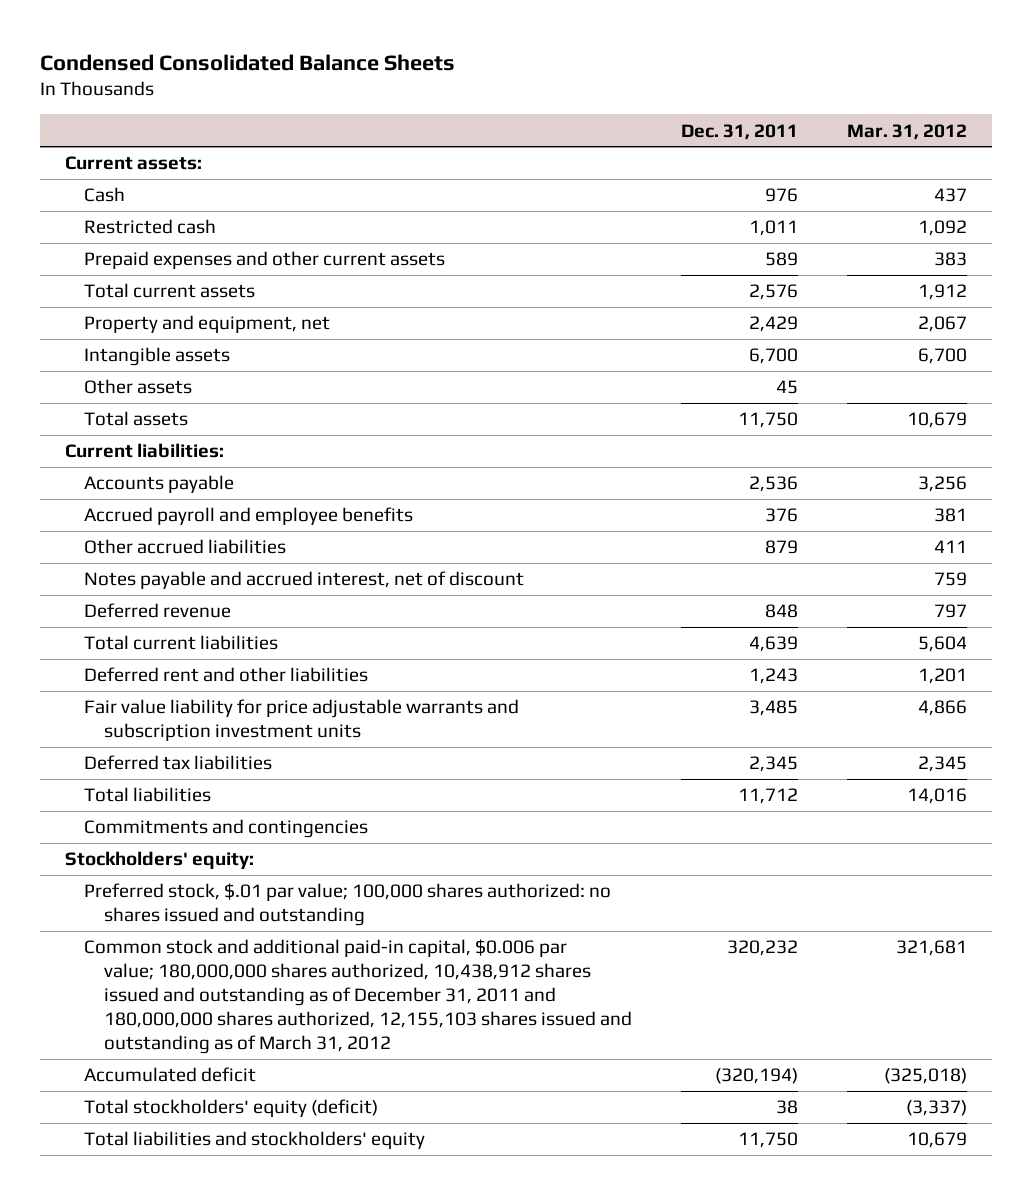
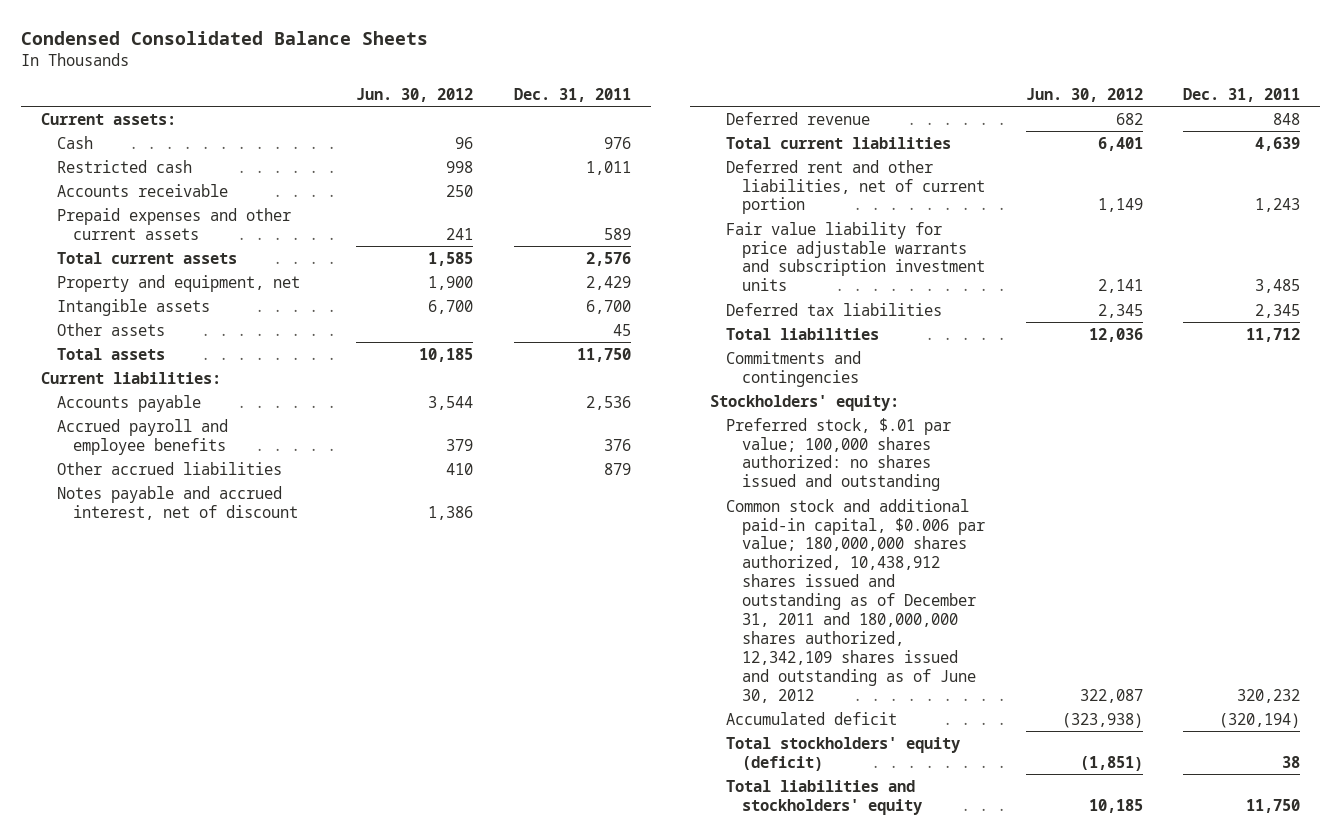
- | Dec. 31, 2011 | Mar. 31, 2012
+ | Jun. 30, 2012 | Dec. 31, 2011
+ Accounts receivable | 250 |
- Deferred rent and other liabilities | 1,243 | 1,201
+ Deferred rent and other liabilities, net of current portion | 1,149 | 1,243
- Common stock and additional paid-in capital, $0.006 par value; 180,000,000 shares authorized, 10,438,912 shares issued and outstanding as of December 31, 2011 and 180,000,000 shares authorized, 12,155,103 shares issued and outstanding as of March 31, 2012 | 320,232 | 321,681
+ Common stock and additional paid-in capital, $0.006 par value; 180,000,000 shares authorized, 10,438,912 shares issued and outstanding as of December 31, 2011 and 180,000,000 shares authorized, 12,342,109 shares issued and outstanding as of June 30, 2012 | 322,087 | 320,232

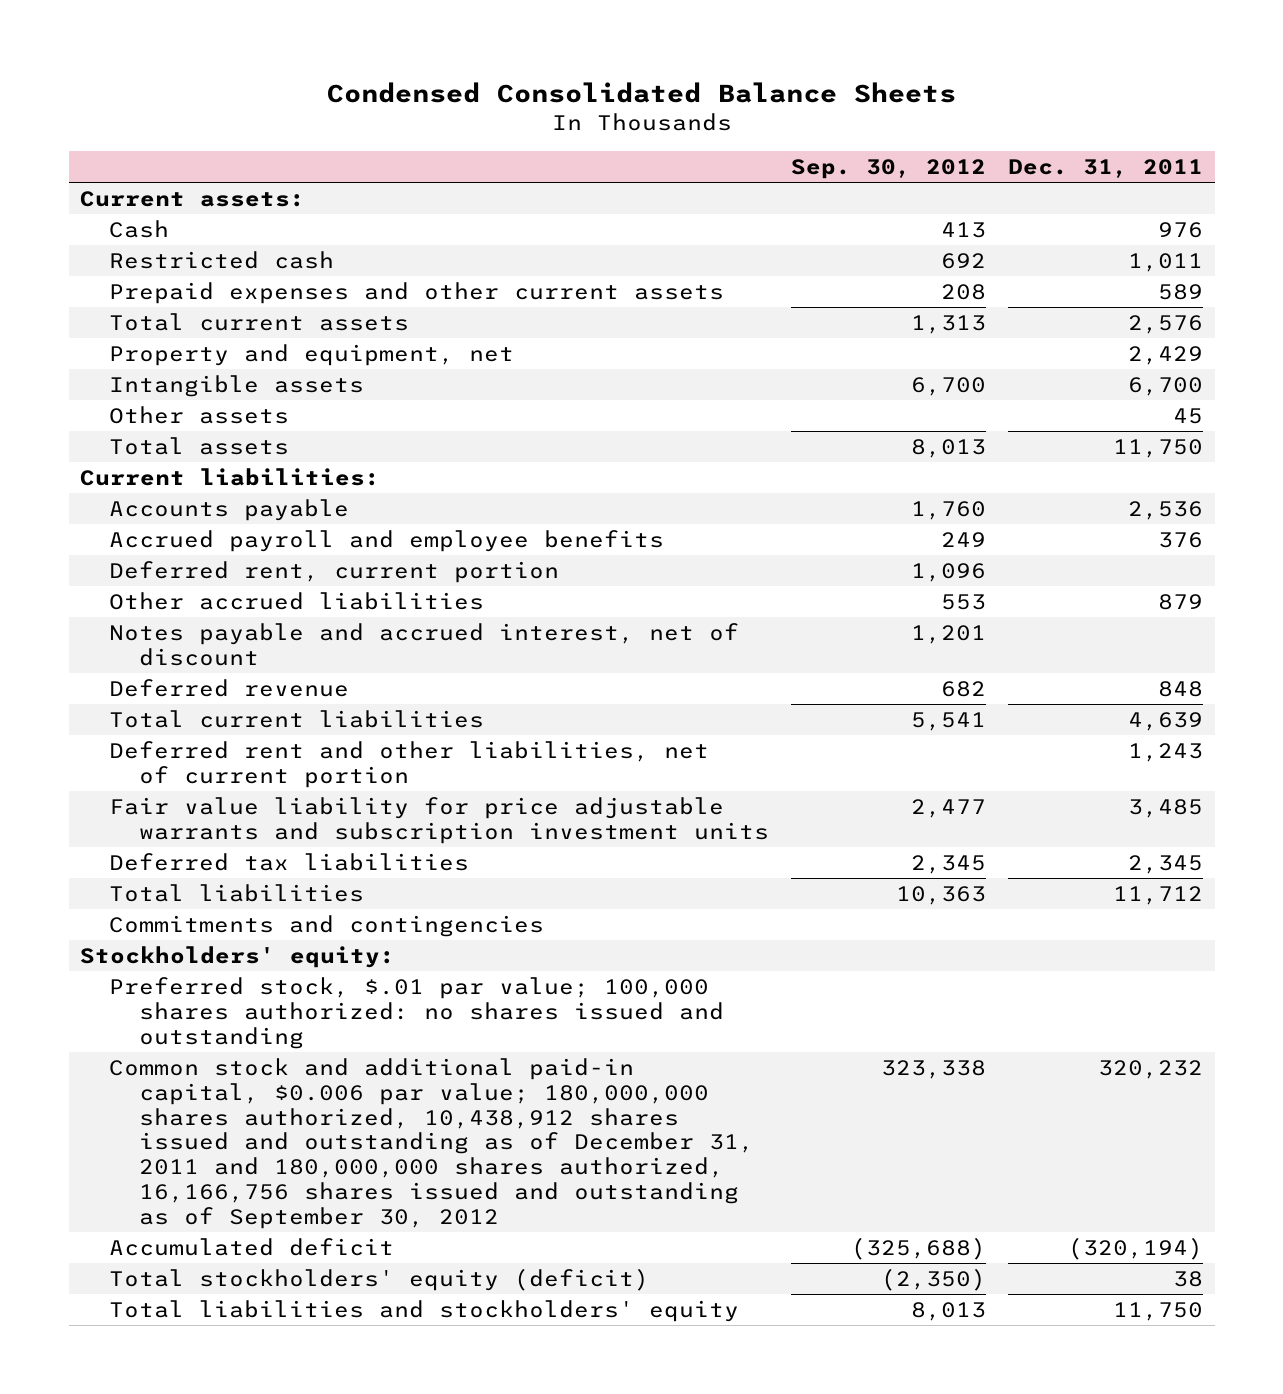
- | Jun. 30, 2012 | Dec. 31, 2011
+ | Sep. 30, 2012 | Dec. 31, 2011
- Accounts receivable | 250 |
+ Deferred rent, current portion | 1,096 |
- Common stock and additional paid-in capital, $0.006 par value; 180,000,000 shares authorized, 10,438,912 shares issued and outstanding as of December 31, 2011 and 180,000,000 shares authorized, 12,342,109 shares issued and outstanding as of June 30, 2012 | 322,087 | 320,232
+ Common stock and additional paid-in capital, $0.006 par value; 180,000,000 shares authorized, 10,438,912 shares issued and outstanding as of December 31, 2011 and 180,000,000 shares authorized, 16,166,756 shares issued and outstanding as of September 30, 2012 | 323,338 | 320,232

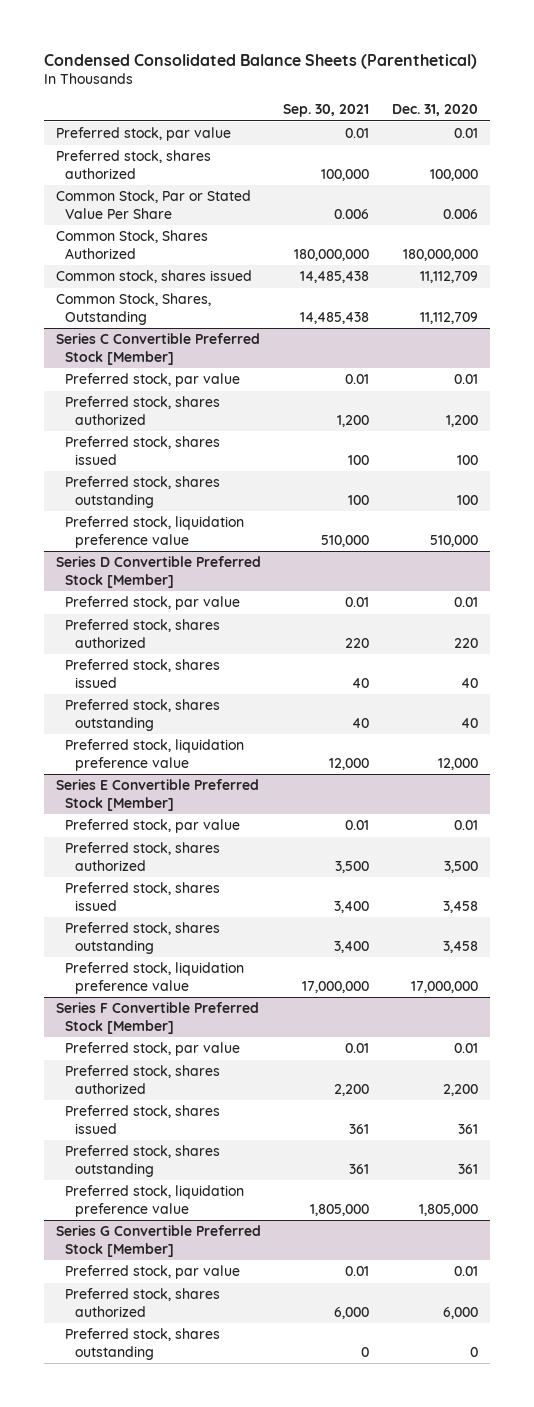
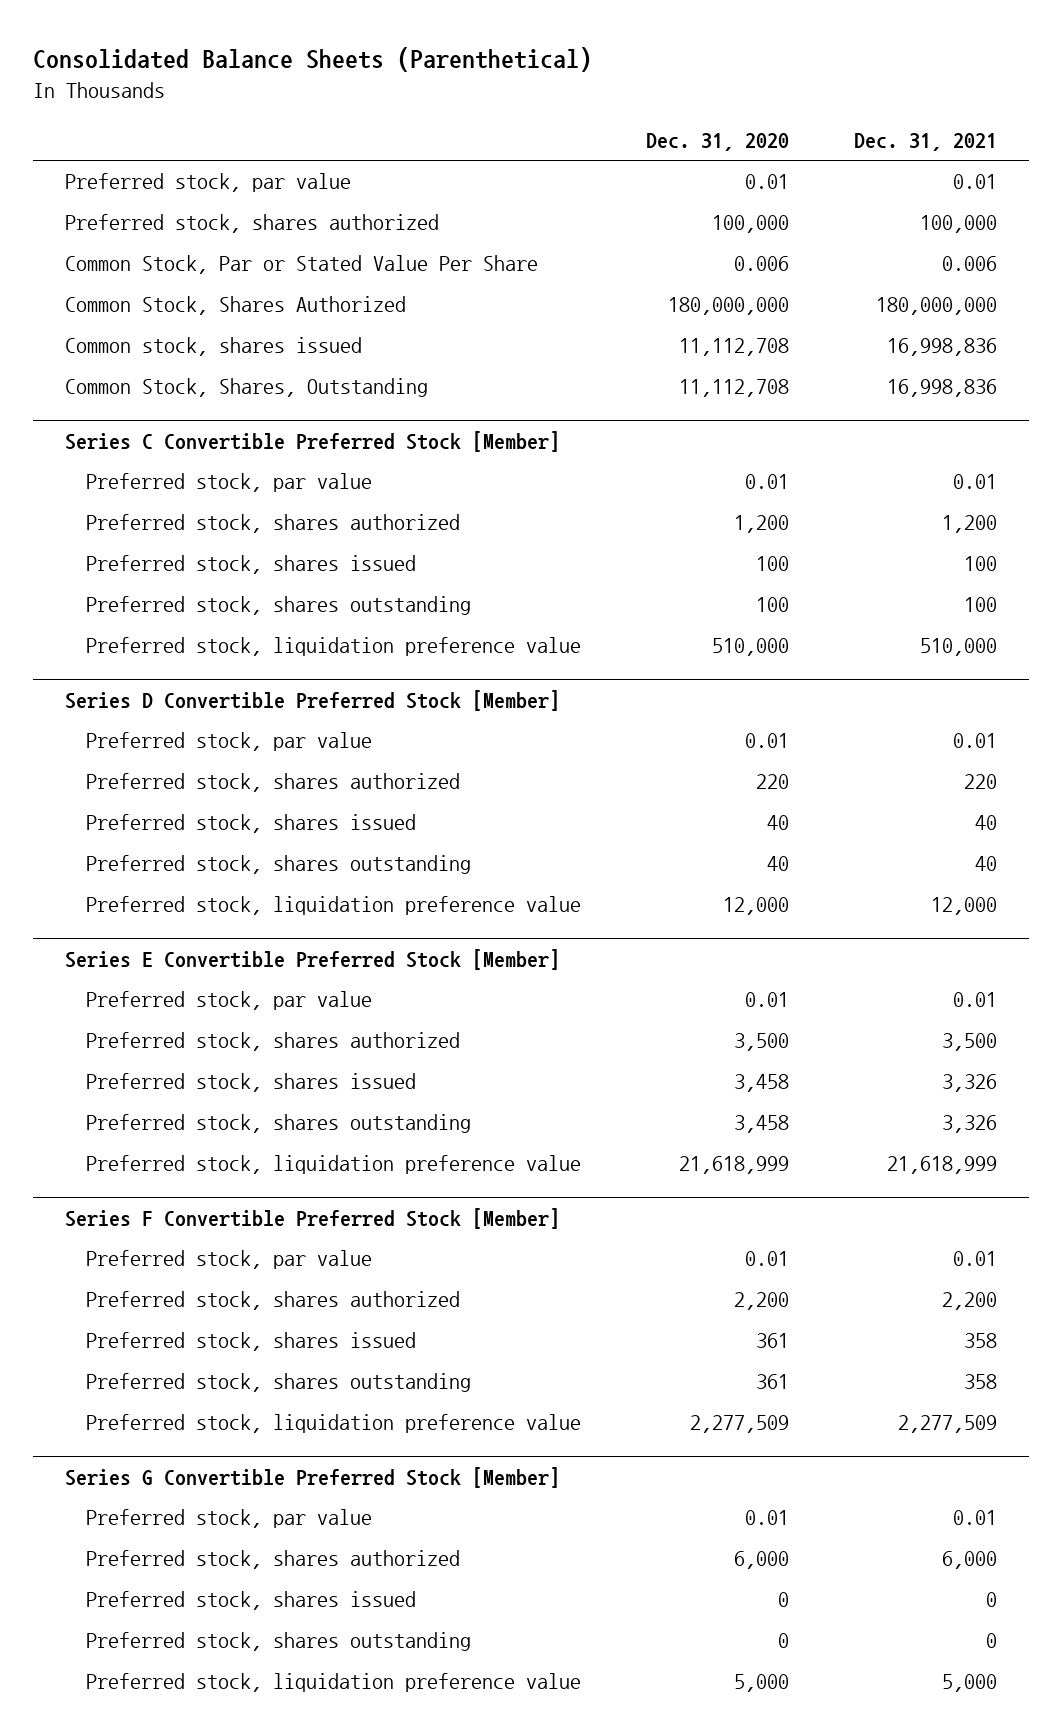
- Condensed Consolidated Balance Sheets (Parenthetical)
+ Consolidated Balance Sheets (Parenthetical)
- | Sep. 30, 2021 | Dec. 31, 2020
+ | Dec. 31, 2020 | Dec. 31, 2021
- Common stock, shares issued | 14,485,438 | 11,112,709
- Common Stock, Shares, Outstanding | 14,485,438 | 11,112,709
+ Common stock, shares issued | 11,112,708 | 16,998,836
+ Common Stock, Shares, Outstanding | 11,112,708 | 16,998,836
@ Series E Convertible Preferred Stock [Member]
- Preferred stock, liquidation preference value | 17,000,000 | 17,000,000
+ Preferred stock, liquidation preference value | 21,618,999 | 21,618,999
@ Series F Convertible Preferred Stock [Member]
- Preferred stock, liquidation preference value | 1,805,000 | 1,805,000
+ Preferred stock, liquidation preference value | 2,277,509 | 2,277,509
@ Series G Convertible Preferred Stock [Member]
+ Preferred stock, shares issued | 0 | 0
+ Preferred stock, liquidation preference value | 5,000 | 5,000

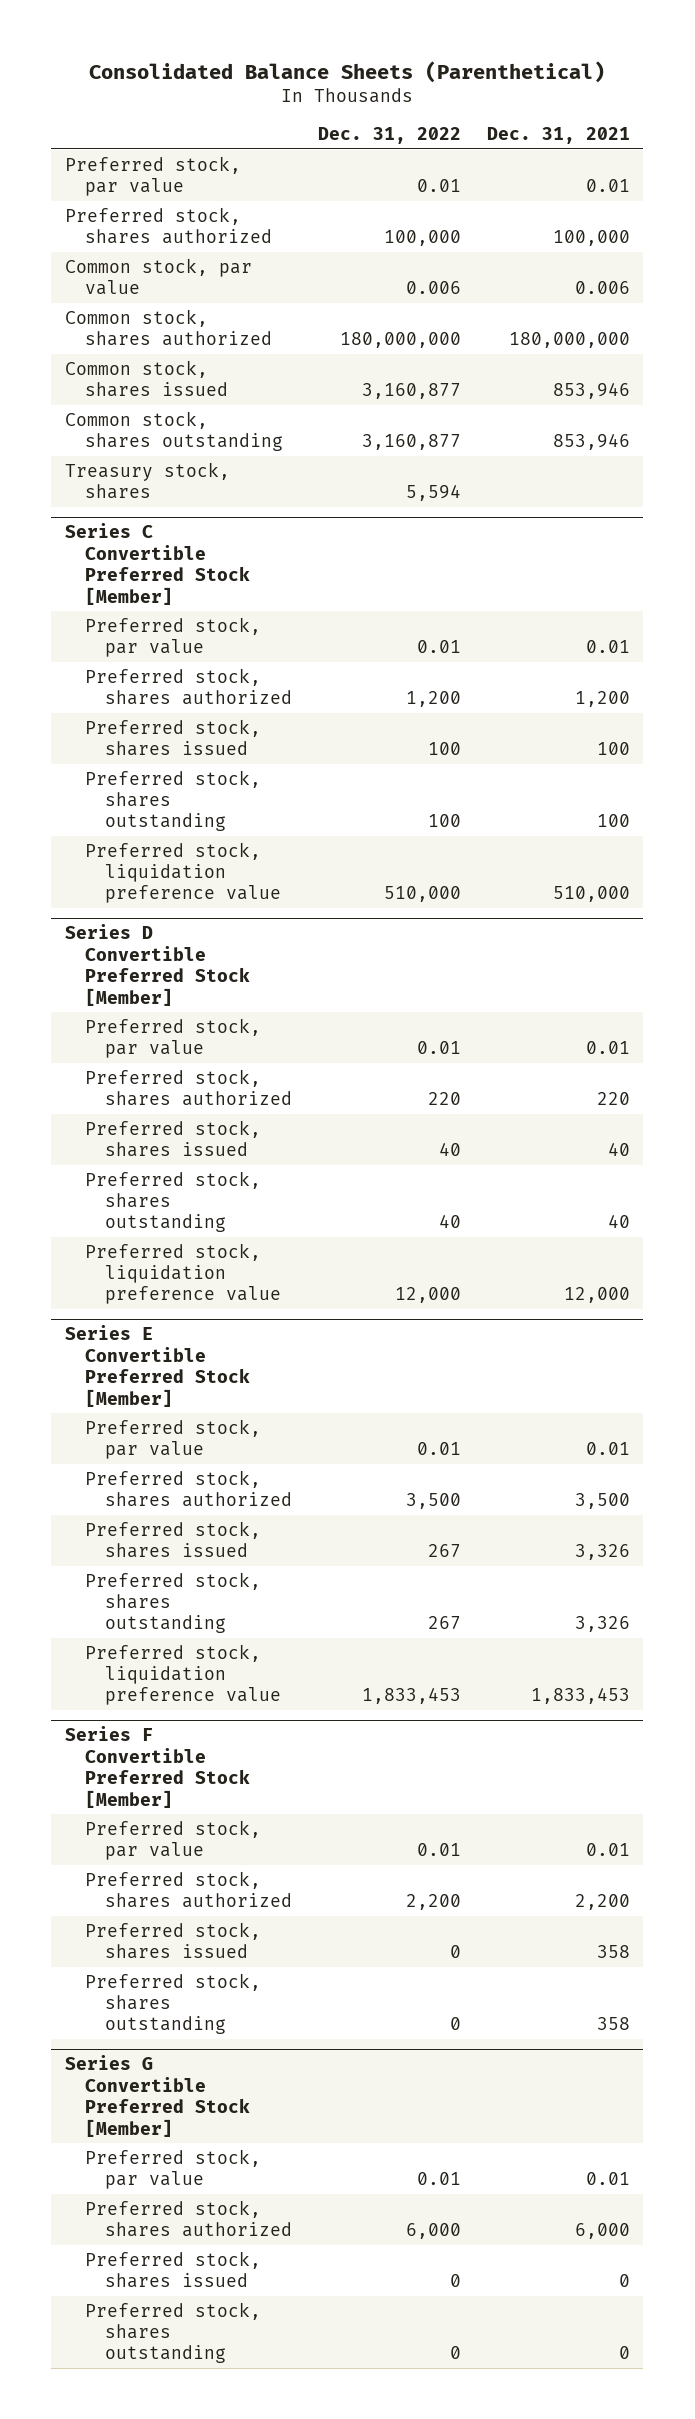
- | Dec. 31, 2020 | Dec. 31, 2021
+ | Dec. 31, 2022 | Dec. 31, 2021
- Common Stock, Par or Stated Value Per Share | 0.006 | 0.006
- Common Stock, Shares Authorized | 180,000,000 | 180,000,000
- Common stock, shares issued | 11,112,708 | 16,998,836
- Common Stock, Shares, Outstanding | 11,112,708 | 16,998,836
+ Common stock, par value | 0.006 | 0.006
+ Common stock, shares authorized | 180,000,000 | 180,000,000
+ Common stock, shares issued | 3,160,877 | 853,946
+ Common stock, shares outstanding | 3,160,877 | 853,946
+ Treasury stock, shares | 5,594 |
@ Series E Convertible Preferred Stock [Member]
- Preferred stock, liquidation preference value | 21,618,999 | 21,618,999
+ Preferred stock, liquidation preference value | 1,833,453 | 1,833,453
@ Series F Convertible Preferred Stock [Member]
- Preferred stock, liquidation preference value | 2,277,509 | 2,277,509
@ Series G Convertible Preferred Stock [Member]
- Preferred stock, liquidation preference value | 5,000 | 5,000

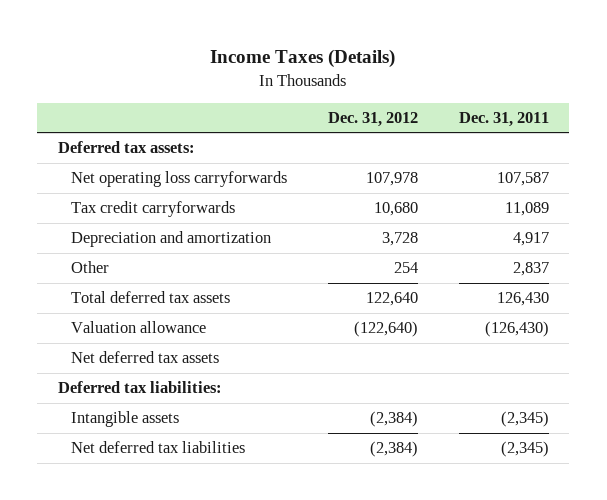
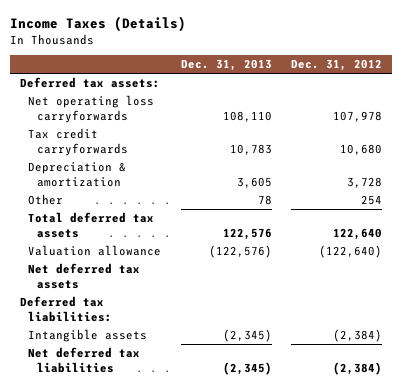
- | Dec. 31, 2012 | Dec. 31, 2011
+ | Dec. 31, 2013 | Dec. 31, 2012
- Depreciation and amortization | 3,728 | 4,917
+ Depreciation & amortization | 3,605 | 3,728

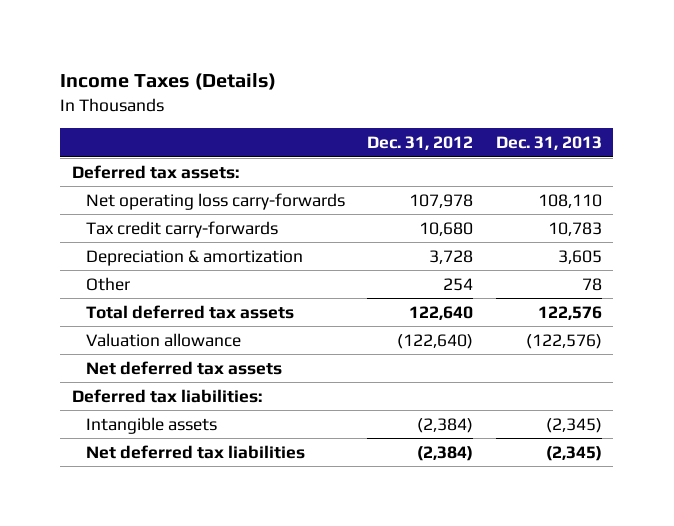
- | Dec. 31, 2013 | Dec. 31, 2012
+ | Dec. 31, 2012 | Dec. 31, 2013
- Net operating loss carryforwards | 108,110 | 107,978
- Tax credit carryforwards | 10,783 | 10,680
+ Net operating loss carry-forwards | 107,978 | 108,110
+ Tax credit carry-forwards | 10,680 | 10,783

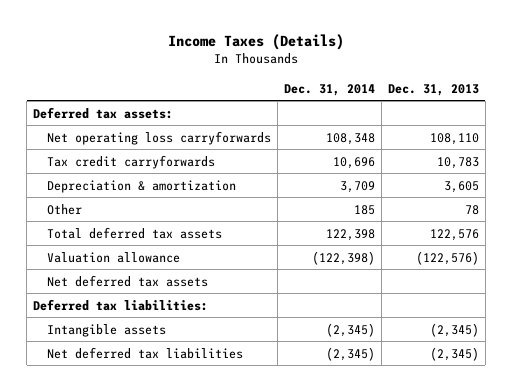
- | Dec. 31, 2012 | Dec. 31, 2013
+ | Dec. 31, 2014 | Dec. 31, 2013
- Net operating loss carry-forwards | 107,978 | 108,110
- Tax credit carry-forwards | 10,680 | 10,783
+ Net operating loss carryforwards | 108,348 | 108,110
+ Tax credit carryforwards | 10,696 | 10,783

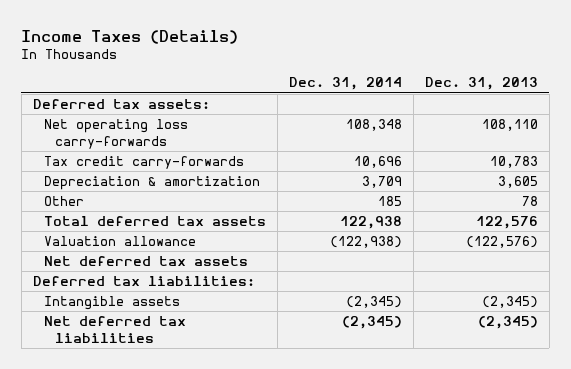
- Net operating loss carryforwards | 108,348 | 108,110
- Tax credit carryforwards | 10,696 | 10,783
+ Net operating loss carry-forwards | 108,348 | 108,110
+ Tax credit carry-forwards | 10,696 | 10,783
- Total deferred tax assets | 122,398 | 122,576
- Valuation allowance | (122,398) | (122,576)
+ Total deferred tax assets | 122,938 | 122,576
+ Valuation allowance | (122,938) | (122,576)

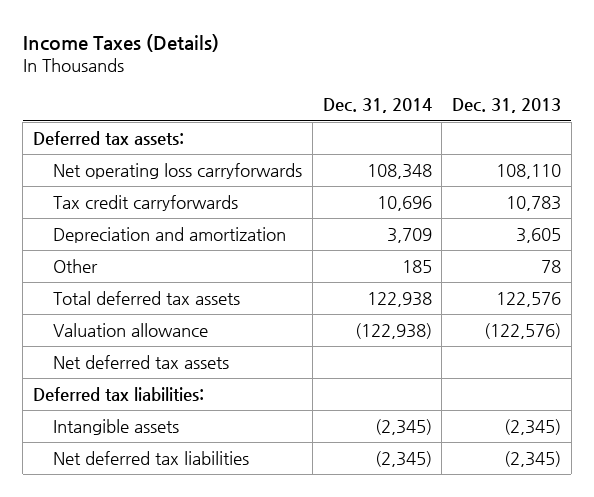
- Net operating loss carry-forwards | 108,348 | 108,110
- Tax credit carry-forwards | 10,696 | 10,783
- Depreciation & amortization | 3,709 | 3,605
+ Net operating loss carryforwards | 108,348 | 108,110
+ Tax credit carryforwards | 10,696 | 10,783
+ Depreciation and amortization | 3,709 | 3,605

